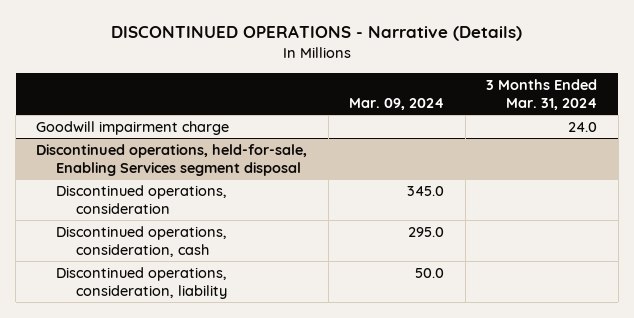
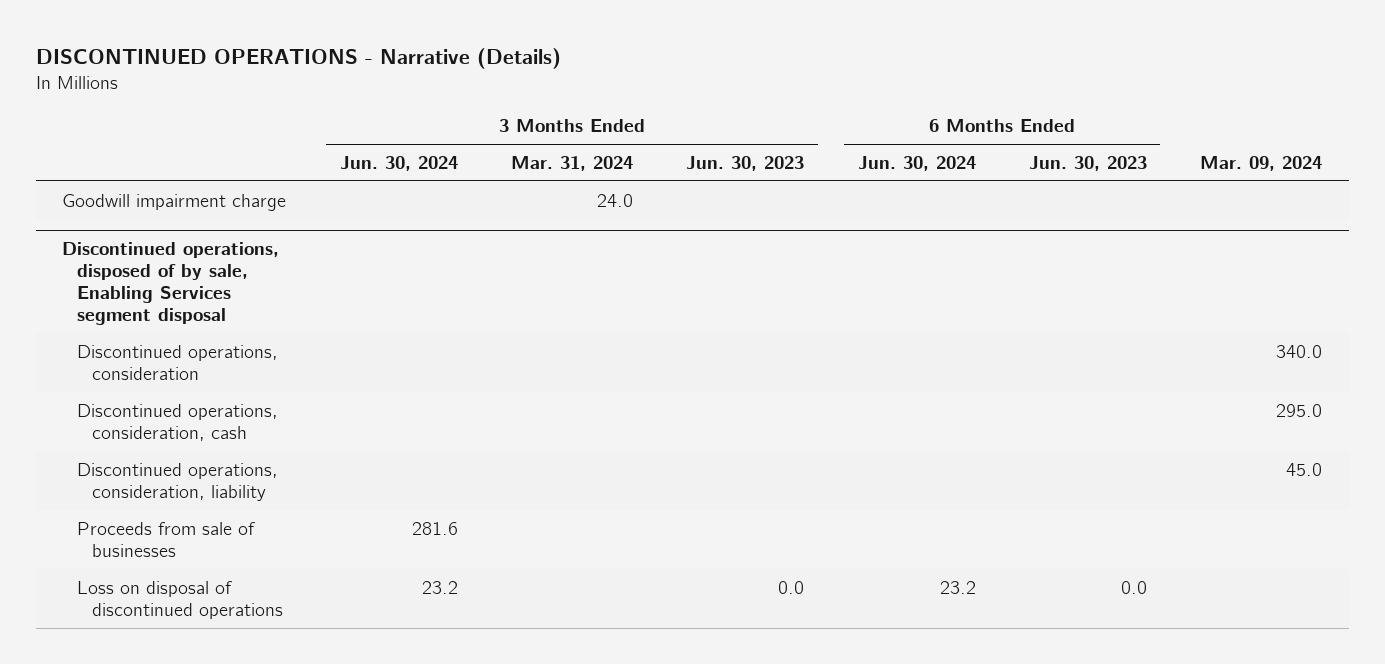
- | Mar. 09, 2024 | 3 Months Ended Mar. 31, 2024
+ | 3 Months Ended Jun. 30, 2024 | 3 Months Ended Mar. 31, 2024 | 3 Months Ended Jun. 30, 2023 | 6 Months Ended Jun. 30, 2024 | 6 Months Ended Jun. 30, 2023 | Mar. 09, 2024
- Discontinued operations, held-for-sale, Enabling Services segment disposal
- Discontinued operations, consideration | 345.0 |
+ Discontinued operations, disposed of by sale, Enabling Services segment disposal
+ Discontinued operations, consideration | | | | | | 340.0
- Discontinued operations, consideration, liability | 50.0 |
+ Discontinued operations, consideration, liability | | | | | | 45.0
+ Proceeds from sale of businesses | 281.6 | | | | |
+ Loss on disposal of discontinued operations | 23.2 | | 0.0 | 23.2 | 0.0 |

